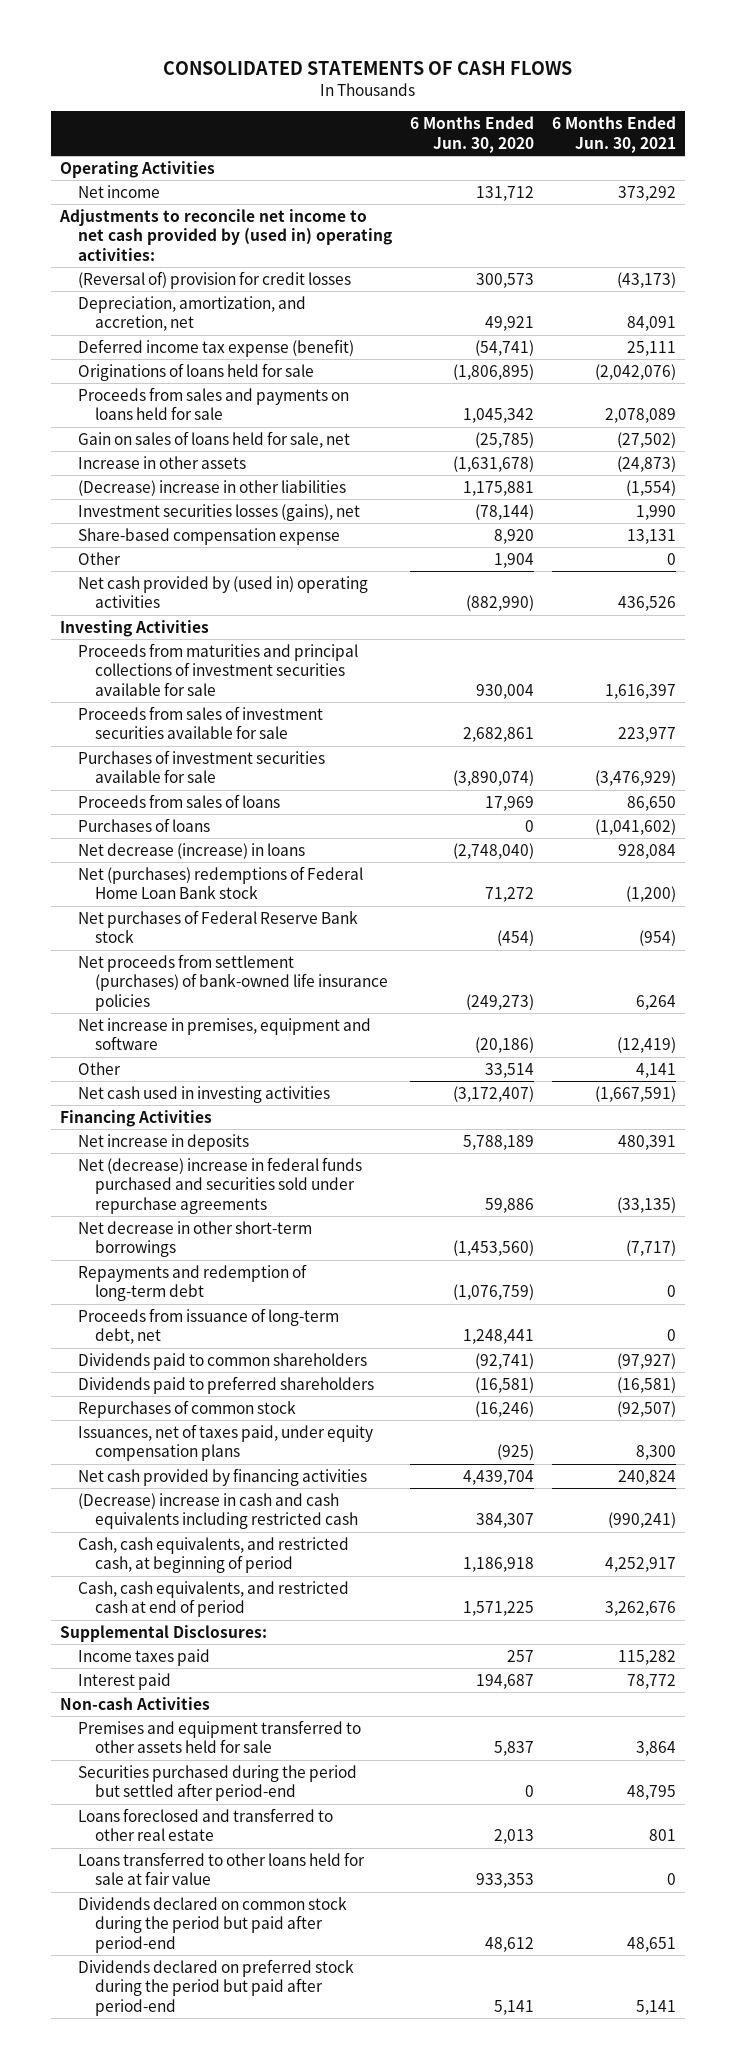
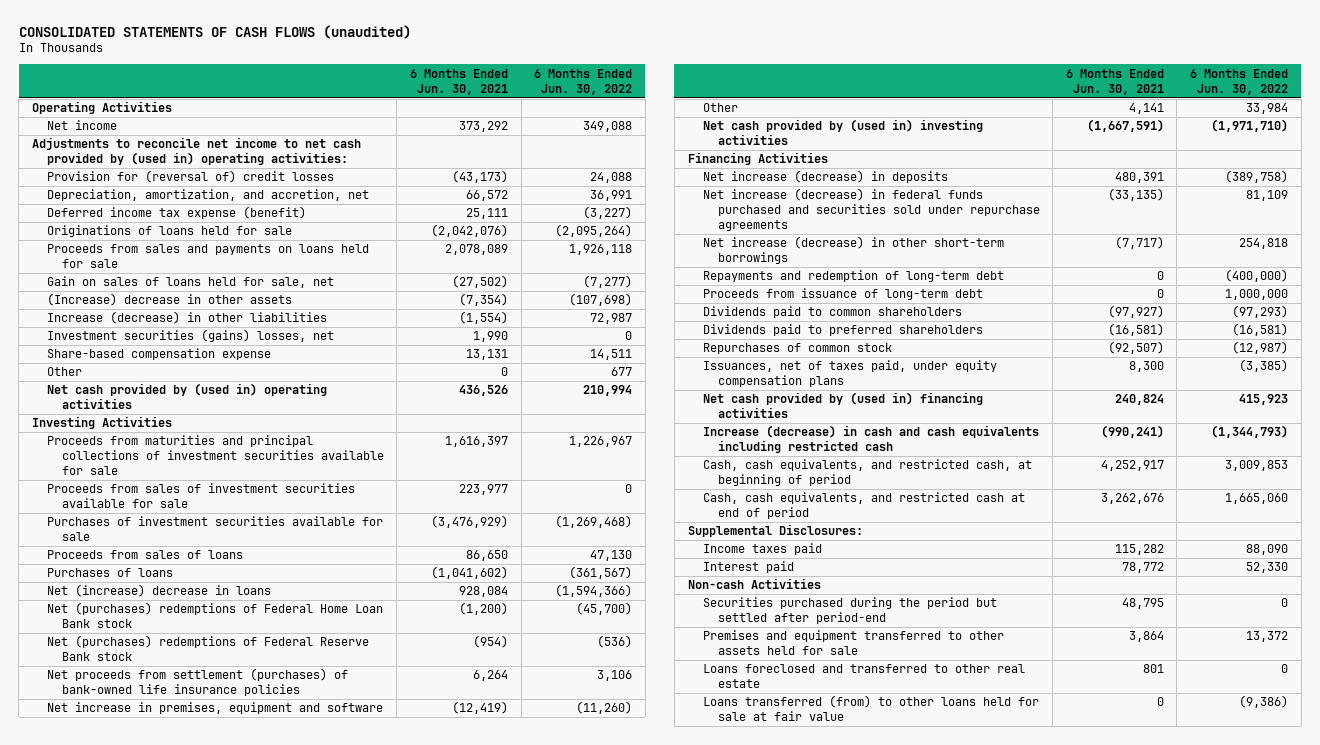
- CONSOLIDATED STATEMENTS OF CASH FLOWS
+ CONSOLIDATED STATEMENTS OF CASH FLOWS (unaudited)
- | 6 Months Ended Jun. 30, 2020 | 6 Months Ended Jun. 30, 2021
+ | 6 Months Ended Jun. 30, 2021 | 6 Months Ended Jun. 30, 2022
- (Reversal of) provision for credit losses | 300,573 | (43,173)
- Depreciation, amortization, and accretion, net | 49,921 | 84,091
+ Provision for (reversal of) credit losses | (43,173) | 24,088
+ Depreciation, amortization, and accretion, net | 66,572 | 36,991
- Increase in other assets | (1,631,678) | (24,873)
- (Decrease) increase in other liabilities | 1,175,881 | (1,554)
- Investment securities losses (gains), net | (78,144) | 1,990
+ (Increase) decrease in other assets | (7,354) | (107,698)
+ Increase (decrease) in other liabilities | (1,554) | 72,987
+ Investment securities (gains) losses, net | 1,990 | 0
- Net decrease (increase) in loans | (2,748,040) | 928,084
+ Net (increase) decrease in loans | 928,084 | (1,594,366)
- Net purchases of Federal Reserve Bank stock | (454) | (954)
+ Net (purchases) redemptions of Federal Reserve Bank stock | (954) | (536)
- Net cash used in investing activities | (3,172,407) | (1,667,591)
+ Net cash provided by (used in) investing activities | (1,667,591) | (1,971,710)
- Net increase in deposits | 5,788,189 | 480,391
- Net (decrease) increase in federal funds purchased and securities sold under repurchase agreements | 59,886 | (33,135)
- Net decrease in other short-term borrowings | (1,453,560) | (7,717)
+ Net increase (decrease) in deposits | 480,391 | (389,758)
+ Net increase (decrease) in federal funds purchased and securities sold under repurchase agreements | (33,135) | 81,109
+ Net increase (decrease) in other short-term borrowings | (7,717) | 254,818
- Proceeds from issuance of long-term debt, net | 1,248,441 | 0
+ Proceeds from issuance of long-term debt | 0 | 1,000,000
- Net cash provided by financing activities | 4,439,704 | 240,824
- (Decrease) increase in cash and cash equivalents including restricted cash | 384,307 | (990,241)
+ Net cash provided by (used in) financing activities | 240,824 | 415,923
+ Increase (decrease) in cash and cash equivalents including restricted cash | (990,241) | (1,344,793)
moved down: Premises and equipment transferred to other assets held for sale | 3,864 | 13,372
- Loans transferred to other loans held for sale at fair value | 933,353 | 0
- Dividends declared on common stock during the period but paid after period-end | 48,612 | 48,651
- Dividends declared on preferred stock during the period but paid after period-end | 5,141 | 5,141
+ Loans transferred (from) to other loans held for sale at fair value | 0 | (9,386)

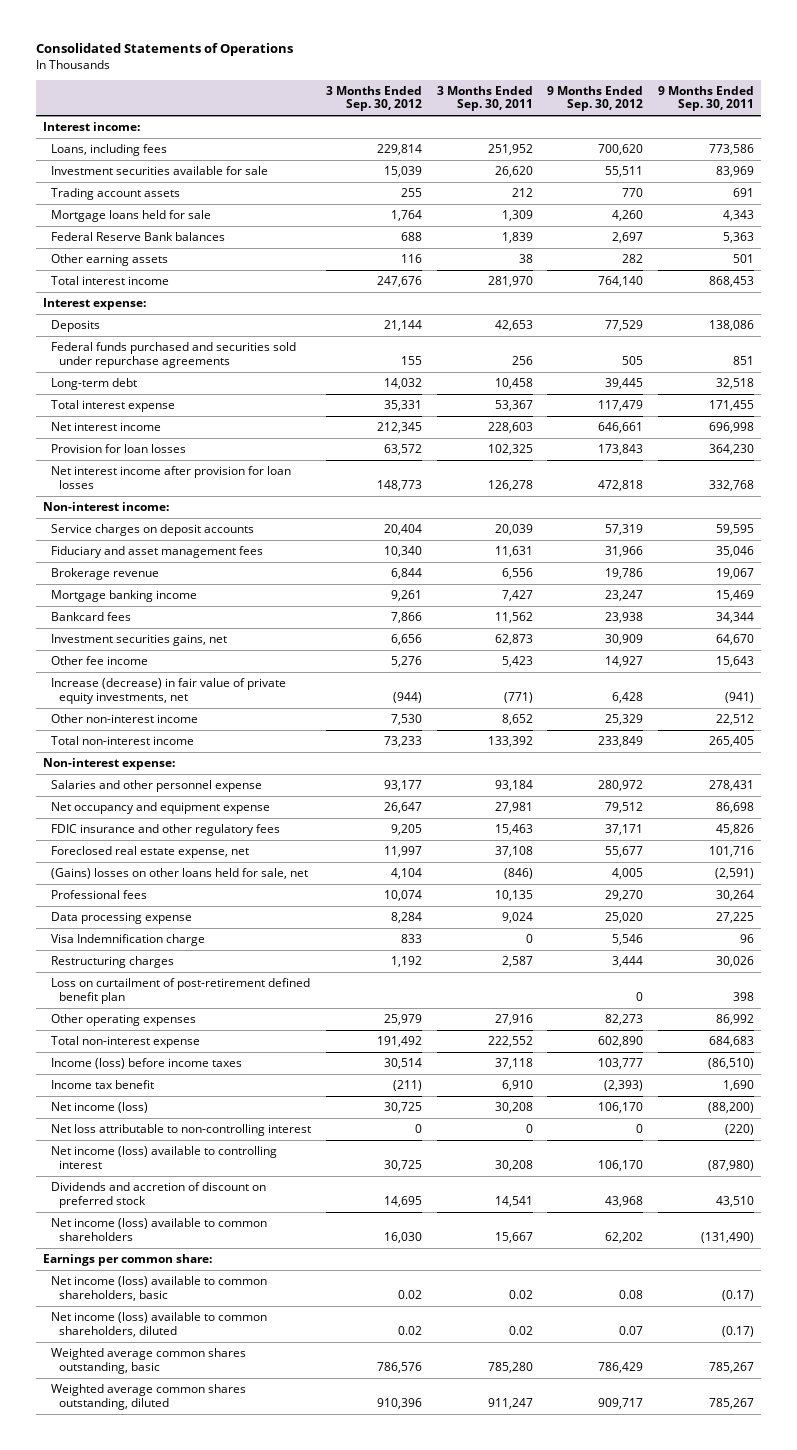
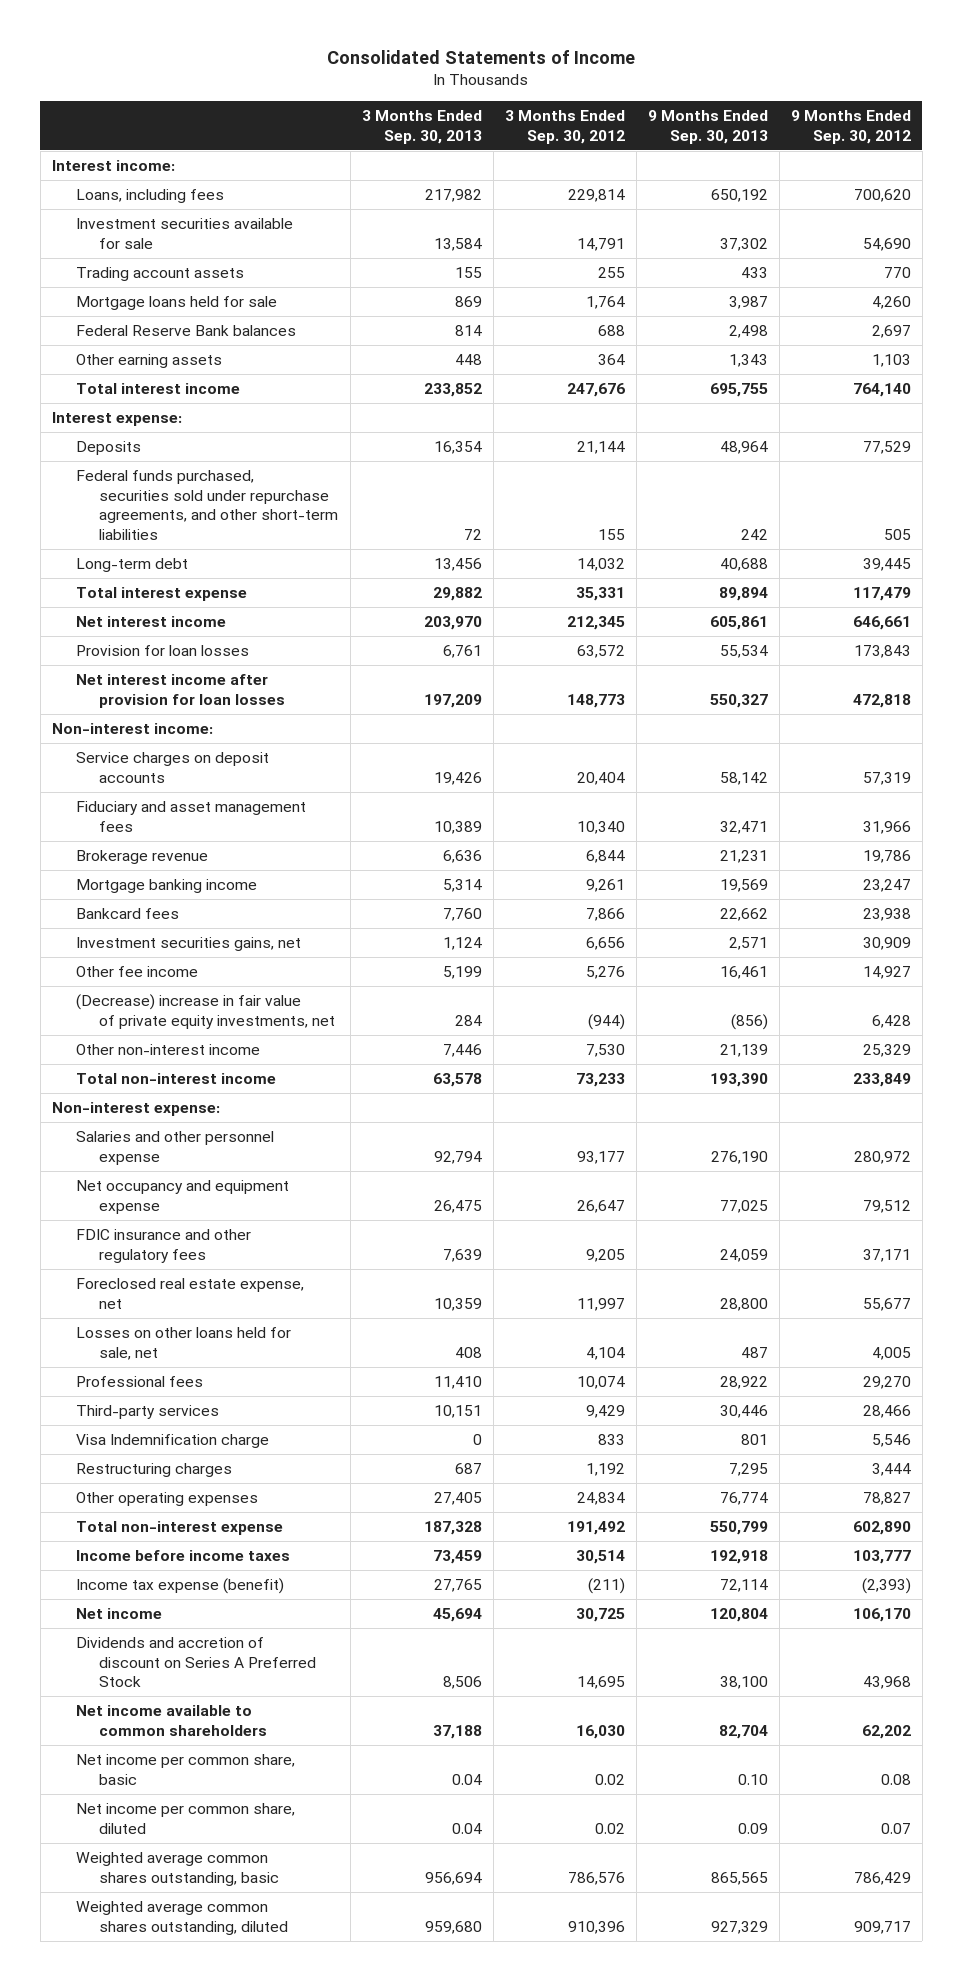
- Consolidated Statements of Operations
+ Consolidated Statements of Income
- | 3 Months Ended Sep. 30, 2012 | 3 Months Ended Sep. 30, 2011 | 9 Months Ended Sep. 30, 2012 | 9 Months Ended Sep. 30, 2011
+ | 3 Months Ended Sep. 30, 2013 | 3 Months Ended Sep. 30, 2012 | 9 Months Ended Sep. 30, 2013 | 9 Months Ended Sep. 30, 2012
- Investment securities available for sale | 15,039 | 26,620 | 55,511 | 83,969
+ Investment securities available for sale | 13,584 | 14,791 | 37,302 | 54,690
- Other earning assets | 116 | 38 | 282 | 501
+ Other earning assets | 448 | 364 | 1,343 | 1,103
- Federal funds purchased and securities sold under repurchase agreements | 155 | 256 | 505 | 851
+ Federal funds purchased, securities sold under repurchase agreements, and other short-term liabilities | 72 | 155 | 242 | 505
- Increase (decrease) in fair value of private equity investments, net | (944) | (771) | 6,428 | (941)
+ (Decrease) increase in fair value of private equity investments, net | 284 | (944) | (856) | 6,428
- (Gains) losses on other loans held for sale, net | 4,104 | (846) | 4,005 | (2,591)
+ Losses on other loans held for sale, net | 408 | 4,104 | 487 | 4,005
- Data processing expense | 8,284 | 9,024 | 25,020 | 27,225
+ Third-party services | 10,151 | 9,429 | 30,446 | 28,466
- Loss on curtailment of post-retirement defined benefit plan | | | 0 | 398
- Other operating expenses | 25,979 | 27,916 | 82,273 | 86,992
+ Other operating expenses | 27,405 | 24,834 | 76,774 | 78,827
- Income (loss) before income taxes | 30,514 | 37,118 | 103,777 | (86,510)
- Income tax benefit | (211) | 6,910 | (2,393) | 1,690
- Net income (loss) | 30,725 | 30,208 | 106,170 | (88,200)
- Net loss attributable to non-controlling interest | 0 | 0 | 0 | (220)
- Net income (loss) available to controlling interest | 30,725 | 30,208 | 106,170 | (87,980)
- Dividends and accretion of discount on preferred stock | 14,695 | 14,541 | 43,968 | 43,510
- Net income (loss) available to common shareholders | 16,030 | 15,667 | 62,202 | (131,490)
- Earnings per common share:
- Net income (loss) available to common shareholders, basic | 0.02 | 0.02 | 0.08 | (0.17)
- Net income (loss) available to common shareholders, diluted | 0.02 | 0.02 | 0.07 | (0.17)
+ Income before income taxes | 73,459 | 30,514 | 192,918 | 103,777
+ Income tax expense (benefit) | 27,765 | (211) | 72,114 | (2,393)
+ Net income | 45,694 | 30,725 | 120,804 | 106,170
+ Dividends and accretion of discount on Series A Preferred Stock | 8,506 | 14,695 | 38,100 | 43,968
+ Net income available to common shareholders | 37,188 | 16,030 | 82,704 | 62,202
+ Net income per common share, basic | 0.04 | 0.02 | 0.10 | 0.08
+ Net income per common share, diluted | 0.04 | 0.02 | 0.09 | 0.07

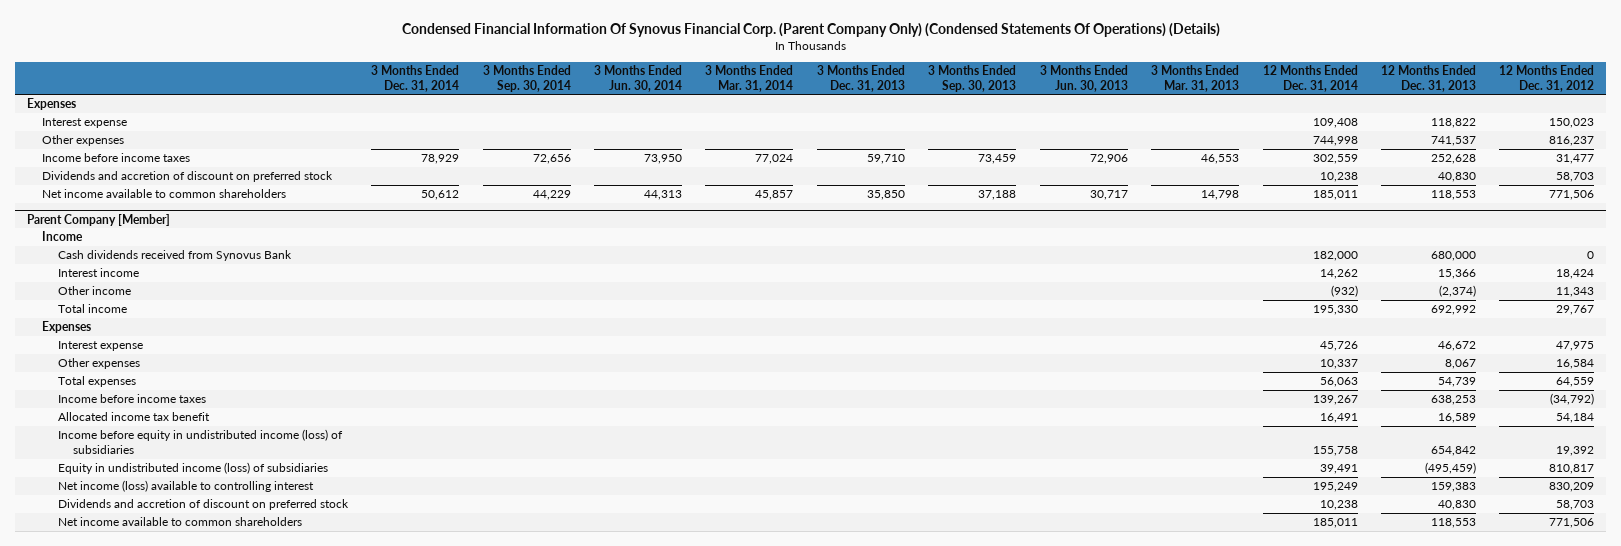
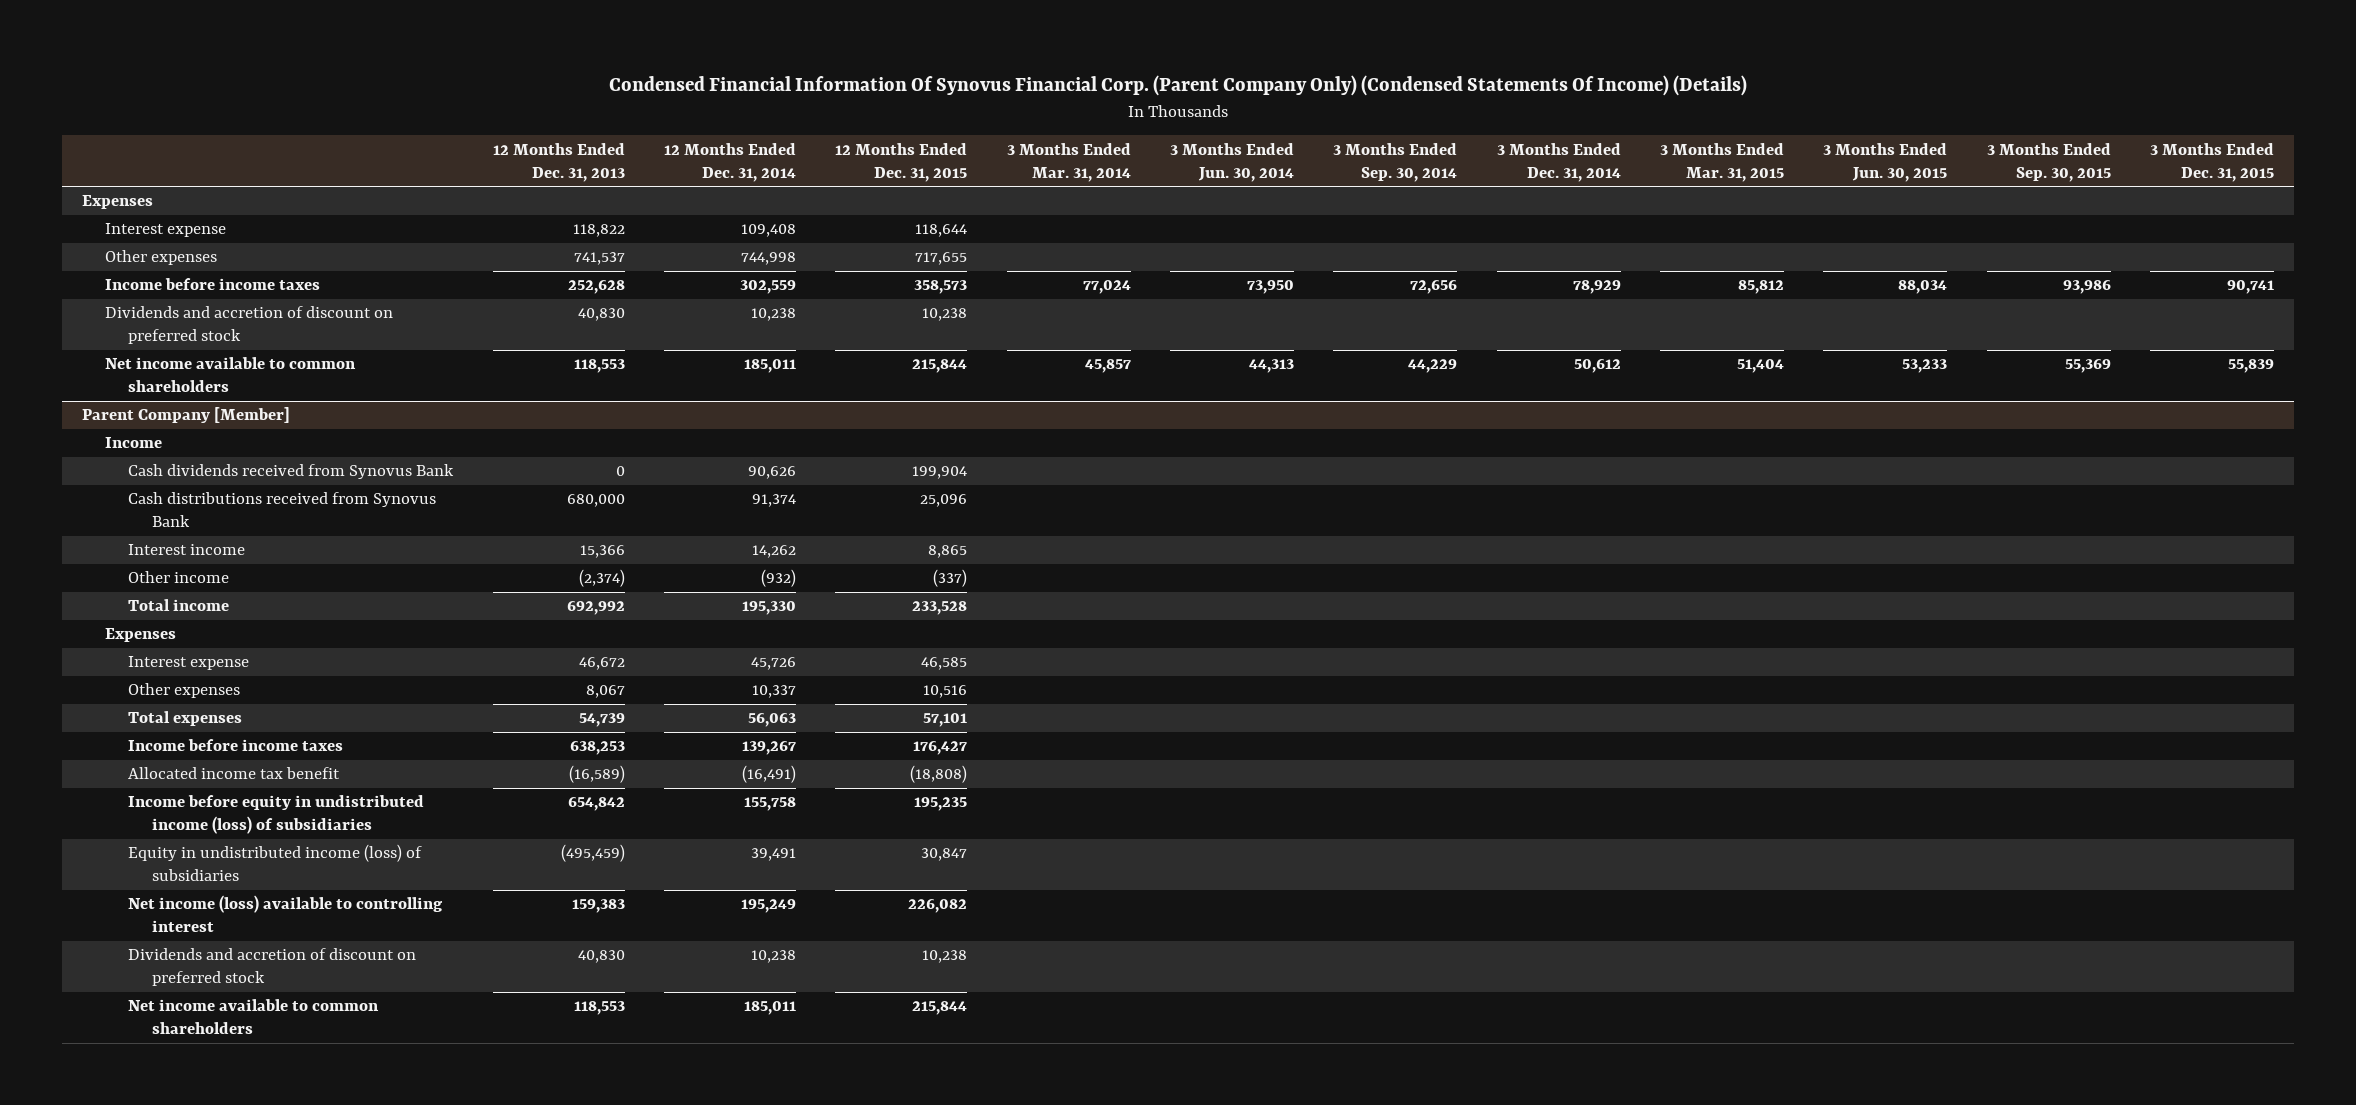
- Condensed Financial Information Of Synovus Financial Corp. (Parent Company Only) (Condensed Statements Of Operations) (Details)
+ Condensed Financial Information Of Synovus Financial Corp. (Parent Company Only) (Condensed Statements Of Income) (Details)
- | 3 Months Ended Dec. 31, 2014 | 3 Months Ended Sep. 30, 2014 | 3 Months Ended Jun. 30, 2014 | 3 Months Ended Mar. 31, 2014 | 3 Months Ended Dec. 31, 2013 | 3 Months Ended Sep. 30, 2013 | 3 Months Ended Jun. 30, 2013 | 3 Months Ended Mar. 31, 2013 | 12 Months Ended Dec. 31, 2014 | 12 Months Ended Dec. 31, 2013 | 12 Months Ended Dec. 31, 2012
+ | 12 Months Ended Dec. 31, 2013 | 12 Months Ended Dec. 31, 2014 | 12 Months Ended Dec. 31, 2015 | 3 Months Ended Mar. 31, 2014 | 3 Months Ended Jun. 30, 2014 | 3 Months Ended Sep. 30, 2014 | 3 Months Ended Dec. 31, 2014 | 3 Months Ended Mar. 31, 2015 | 3 Months Ended Jun. 30, 2015 | 3 Months Ended Sep. 30, 2015 | 3 Months Ended Dec. 31, 2015
@ Parent Company [Member]
- Cash dividends received from Synovus Bank | | | | | | | | | 182,000 | 680,000 | 0
+ Cash dividends received from Synovus Bank | 0 | 90,626 | 199,904 | | | | | | | |
+ Cash distributions received from Synovus Bank | 680,000 | 91,374 | 25,096 | | | | | | | |
- Allocated income tax benefit | | | | | | | | | 16,491 | 16,589 | 54,184
+ Allocated income tax benefit | (16,589) | (16,491) | (18,808) | | | | | | | |

